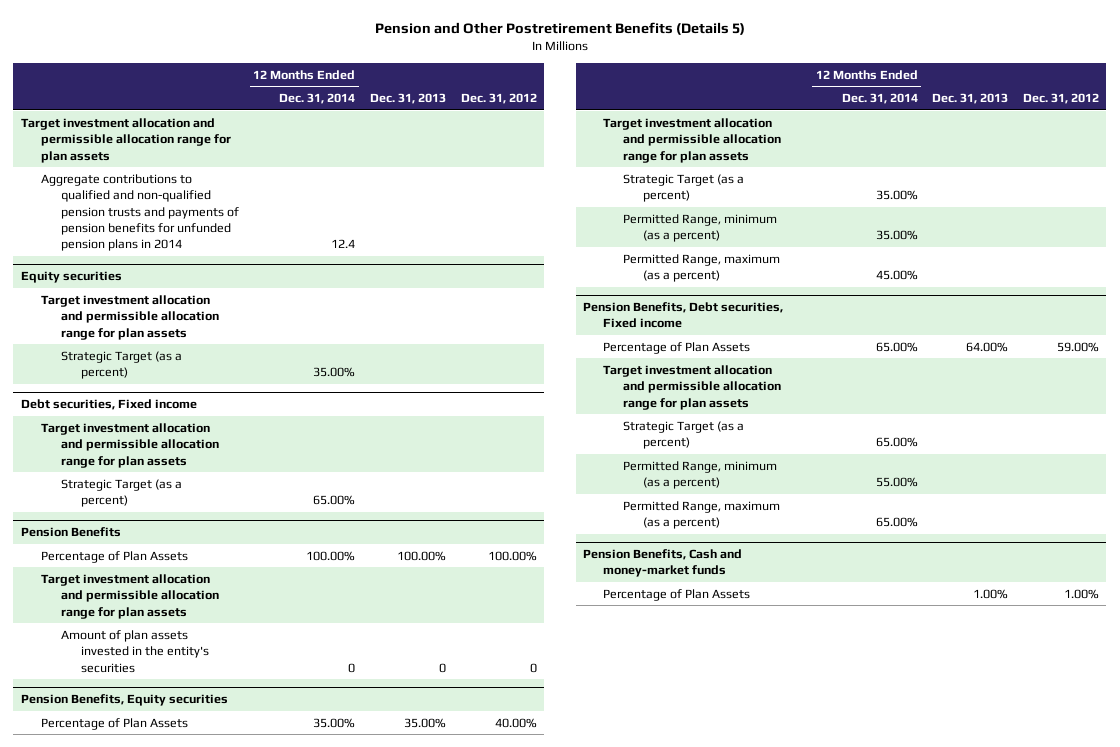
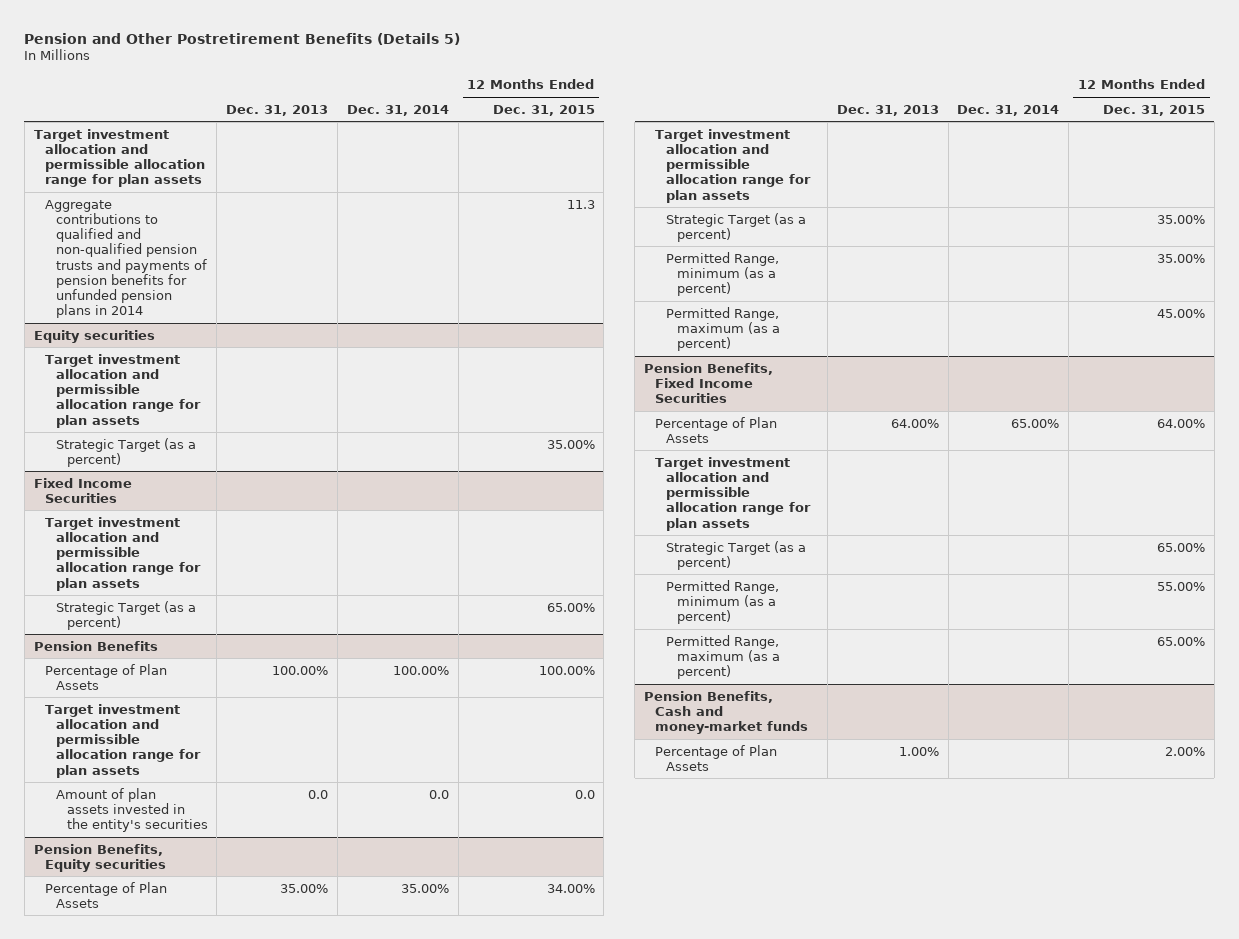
- | 12 Months Ended Dec. 31, 2014 | Dec. 31, 2013 | Dec. 31, 2012
+ | Dec. 31, 2013 | Dec. 31, 2014 | 12 Months Ended Dec. 31, 2015
- Debt securities, Fixed income
+ Fixed Income Securities
@ Pension Benefits
- Amount of plan assets invested in the entity's securities | 0 | 0 | 0
+ Amount of plan assets invested in the entity's securities | 0.0 | 0.0 | 0.0
- Pension Benefits, Debt securities, Fixed income
+ Pension Benefits, Fixed Income Securities

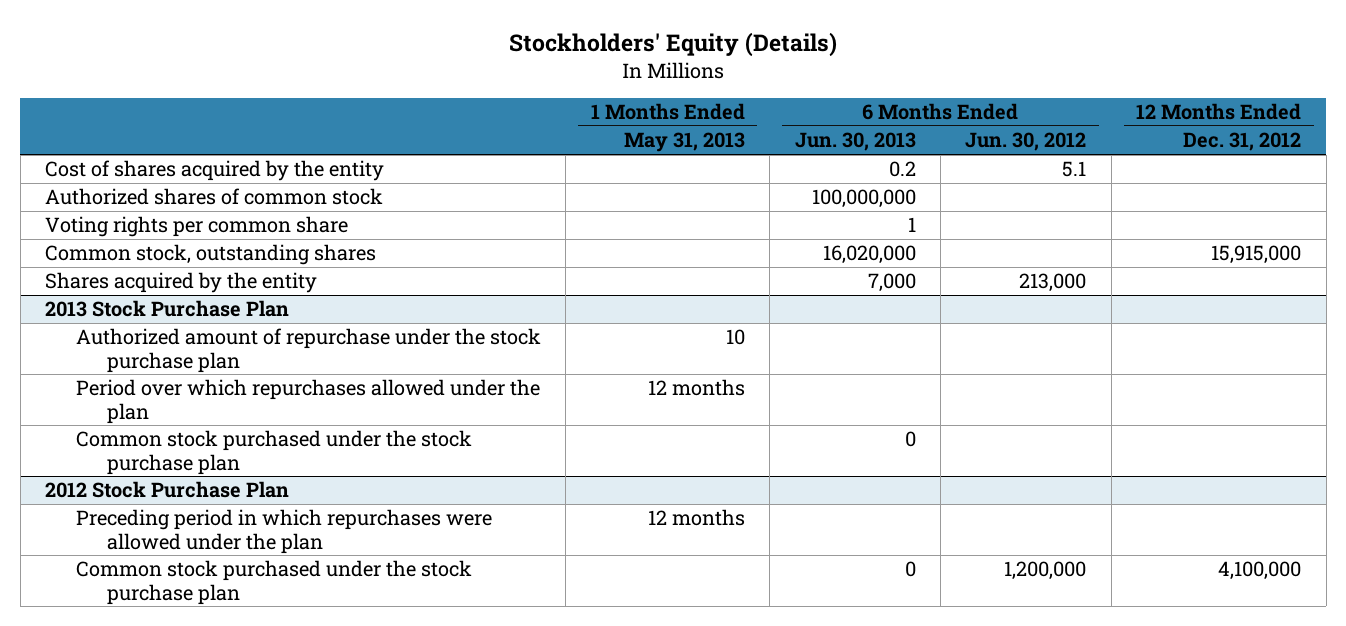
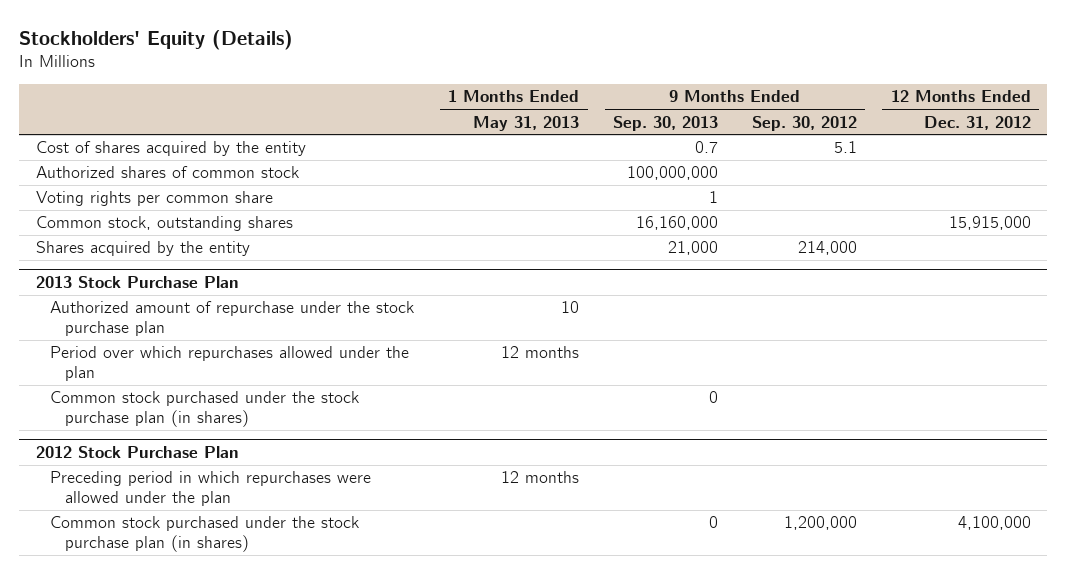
- | 1 Months Ended May 31, 2013 | 6 Months Ended Jun. 30, 2013 | 6 Months Ended Jun. 30, 2012 | 12 Months Ended Dec. 31, 2012
+ | 1 Months Ended May 31, 2013 | 9 Months Ended Sep. 30, 2013 | 9 Months Ended Sep. 30, 2012 | 12 Months Ended Dec. 31, 2012
@ 2013 Stock Purchase Plan
- Common stock purchased under the stock purchase plan | | 0 | |
+ Common stock purchased under the stock purchase plan (in shares) | | 0 | |
@ 2012 Stock Purchase Plan
- Common stock purchased under the stock purchase plan | | 0 | 1,200,000 | 4,100,000
+ Common stock purchased under the stock purchase plan (in shares) | | 0 | 1,200,000 | 4,100,000

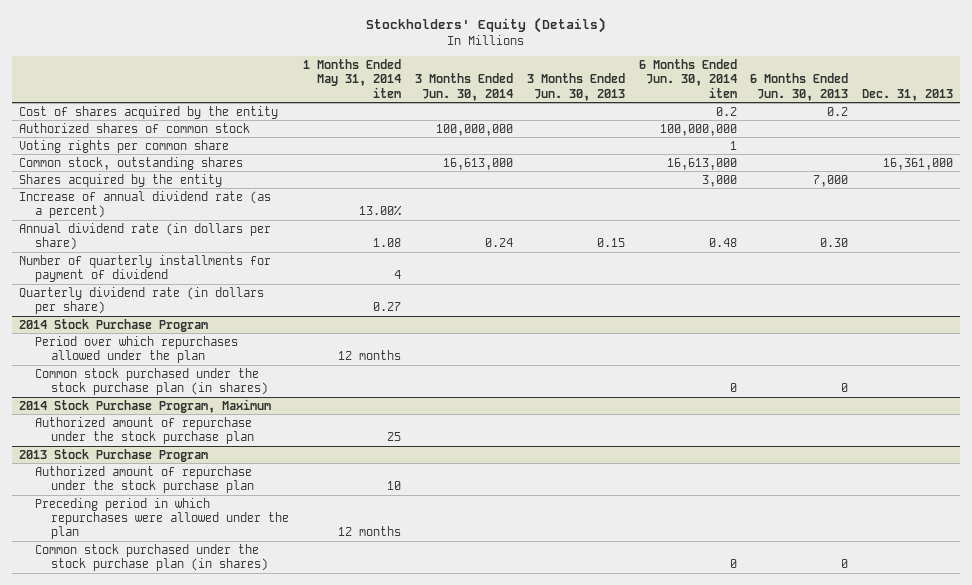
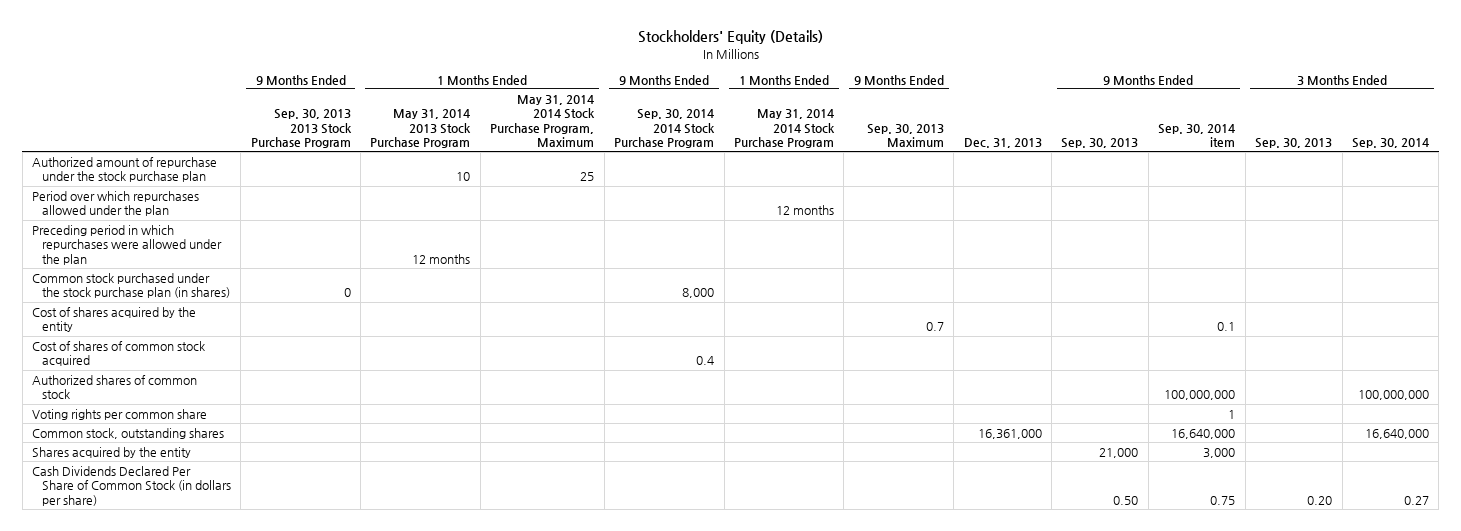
- | 1 Months Ended May 31, 2014 item | 3 Months Ended Jun. 30, 2014 | 3 Months Ended Jun. 30, 2013 | 6 Months Ended Jun. 30, 2014 item | 6 Months Ended Jun. 30, 2013 | Dec. 31, 2013
+ | 9 Months Ended Sep. 30, 2013 2013 Stock Purchase Program | 1 Months Ended May 31, 2014 2013 Stock Purchase Program | 1 Months Ended May 31, 2014 2014 Stock Purchase Program, Maximum | 9 Months Ended Sep. 30, 2014 2014 Stock Purchase Program | 1 Months Ended May 31, 2014 2014 Stock Purchase Program | 9 Months Ended Sep. 30, 2013 Maximum | Dec. 31, 2013 | 9 Months Ended Sep. 30, 2013 | 9 Months Ended Sep. 30, 2014 item | 3 Months Ended Sep. 30, 2013 | 3 Months Ended Sep. 30, 2014
+ Authorized amount of repurchase under the stock purchase plan | | 10 | 25 | | | | | | | |
+ Period over which repurchases allowed under the plan | | | | | 12 months | | | | | |
+ Preceding period in which repurchases were allowed under the plan | | 12 months | | | | | | | | |
+ Common stock purchased under the stock purchase plan (in shares) | 0 | | | 8,000 | | | | | | |
+ Cost of shares of common stock acquired | | | | 0.4 | | | | | | |
- Increase of annual dividend rate (as a percent) | 13.00% | | | | |
- Annual dividend rate (in dollars per share) | 1.08 | 0.24 | 0.15 | 0.48 | 0.30 |
- Number of quarterly installments for payment of dividend | 4 | | | | |
- Quarterly dividend rate (in dollars per share) | 0.27 | | | | |
- 2014 Stock Purchase Program
- Period over which repurchases allowed under the plan | 12 months | | | | |
- Common stock purchased under the stock purchase plan (in shares) | | | | 0 | 0 |
- 2014 Stock Purchase Program, Maximum
- Authorized amount of repurchase under the stock purchase plan | 25 | | | | |
- 2013 Stock Purchase Program
- Authorized amount of repurchase under the stock purchase plan | 10 | | | | |
- Preceding period in which repurchases were allowed under the plan | 12 months | | | | |
- Common stock purchased under the stock purchase plan (in shares) | | | | 0 | 0 |
+ Cash Dividends Declared Per Share of Common Stock (in dollars per share) | | | | | | | | 0.50 | 0.75 | 0.20 | 0.27

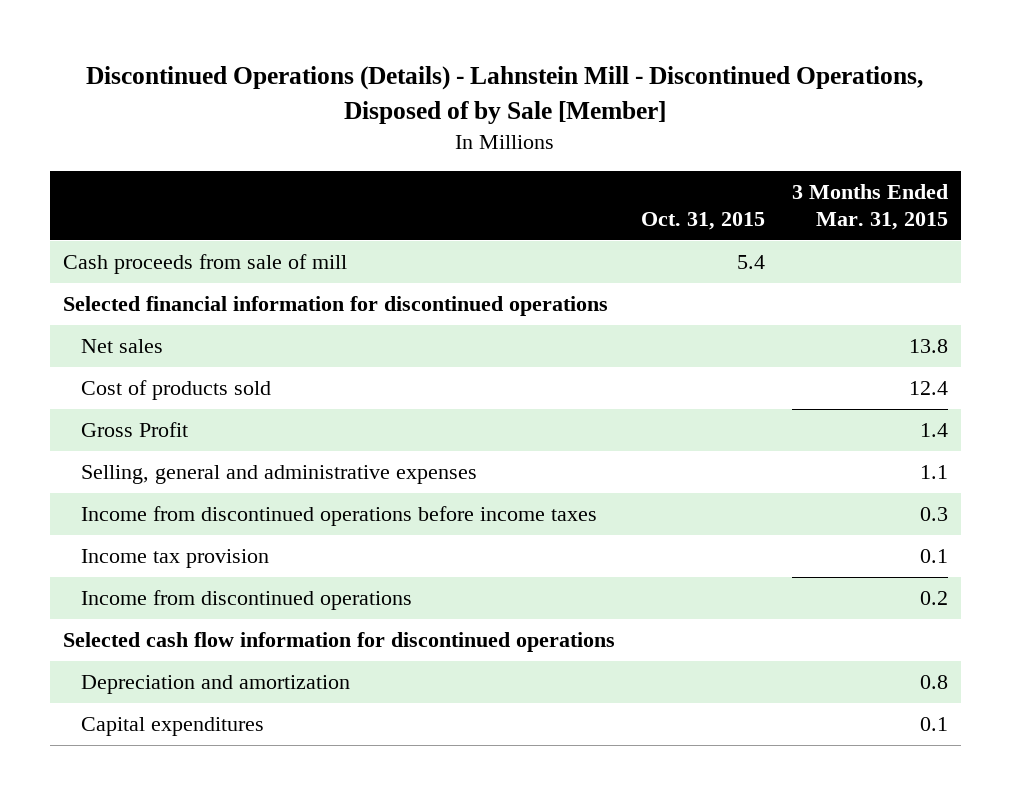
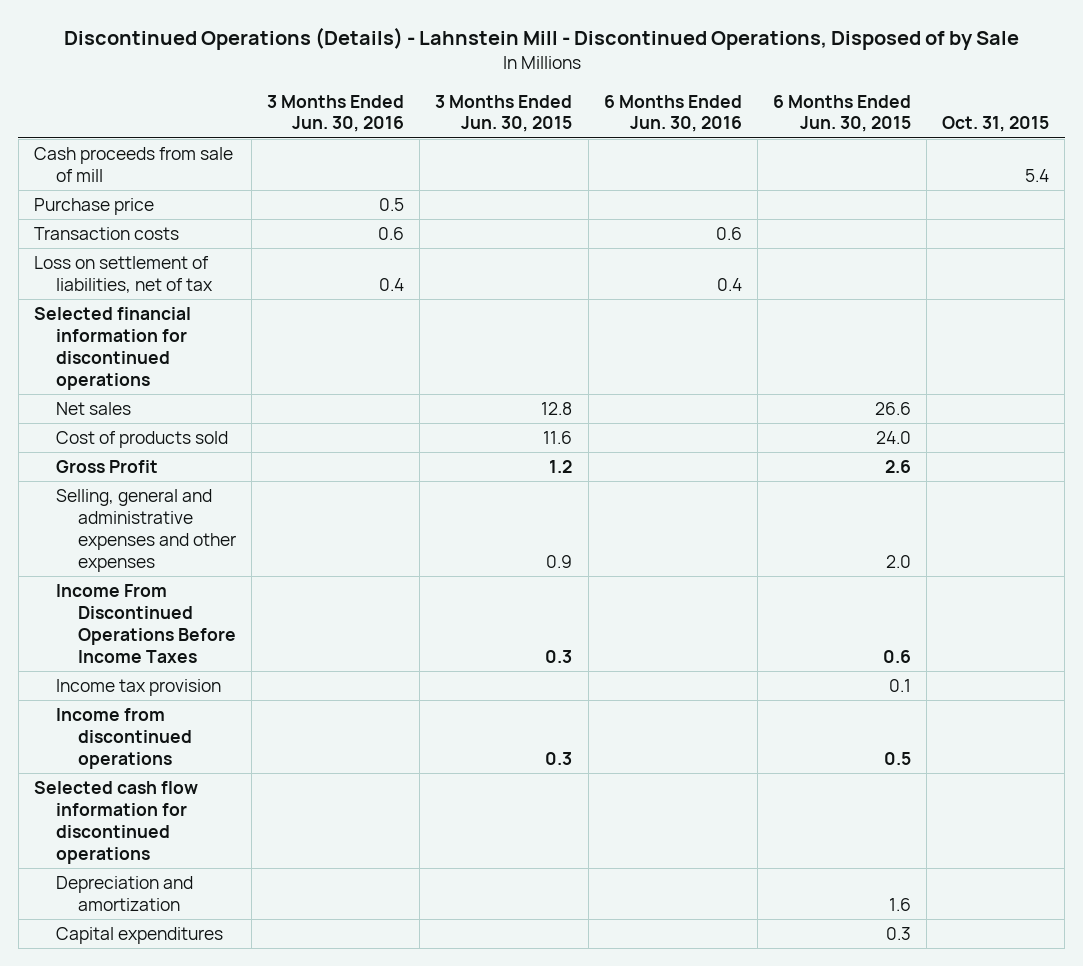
- Discontinued Operations (Details) - Lahnstein Mill - Discontinued Operations, Disposed of by Sale [Member]
+ Discontinued Operations (Details) - Lahnstein Mill - Discontinued Operations, Disposed of by Sale
- | Oct. 31, 2015 | 3 Months Ended Mar. 31, 2015
+ | 3 Months Ended Jun. 30, 2016 | 3 Months Ended Jun. 30, 2015 | 6 Months Ended Jun. 30, 2016 | 6 Months Ended Jun. 30, 2015 | Oct. 31, 2015
+ Purchase price | 0.5 | | | |
+ Transaction costs | 0.6 | | 0.6 | |
+ Loss on settlement of liabilities, net of tax | 0.4 | | 0.4 | |
- Selling, general and administrative expenses | | 1.1
- Income from discontinued operations before income taxes | | 0.3
+ Selling, general and administrative expenses and other expenses | | 0.9 | | 2.0 |
+ Income From Discontinued Operations Before Income Taxes | | 0.3 | | 0.6 |

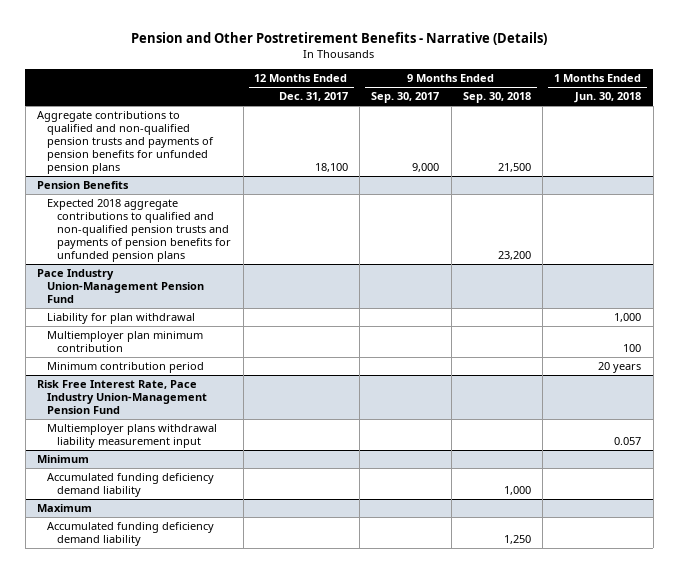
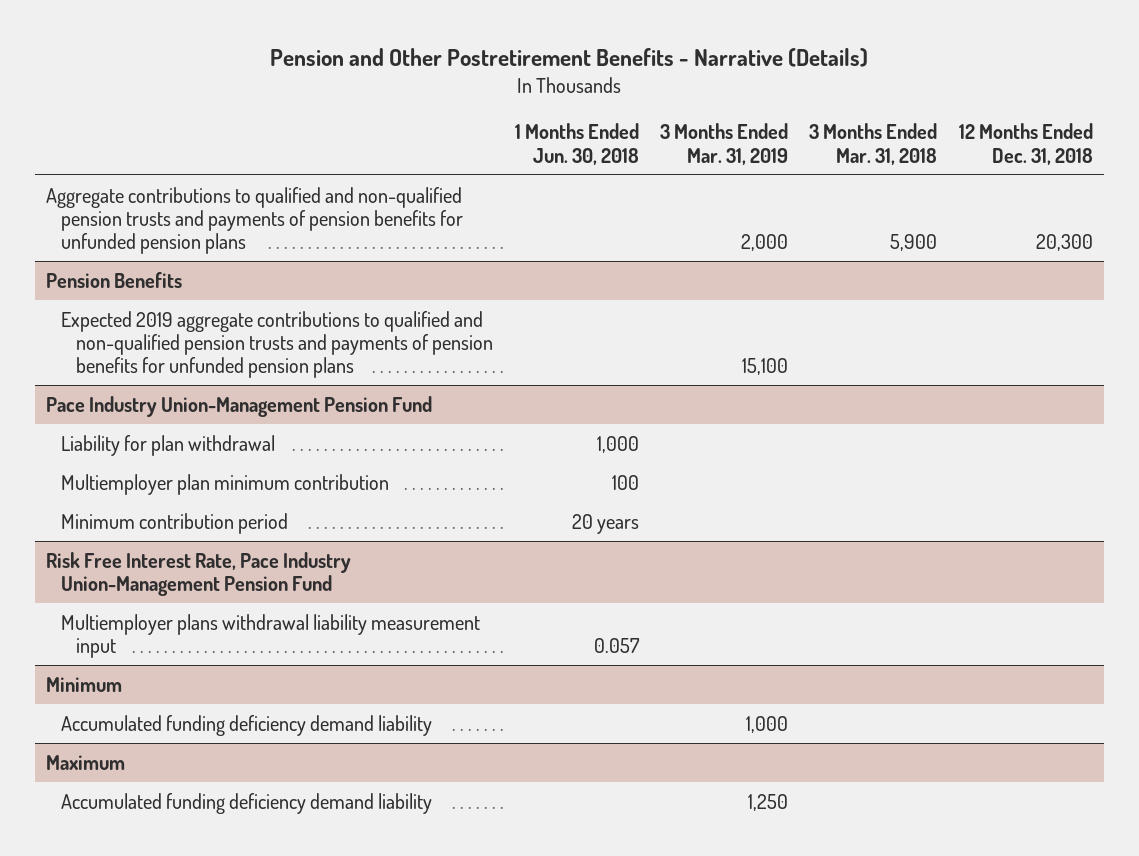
- | 12 Months Ended Dec. 31, 2017 | 9 Months Ended Sep. 30, 2017 | 9 Months Ended Sep. 30, 2018 | 1 Months Ended Jun. 30, 2018
+ | 1 Months Ended Jun. 30, 2018 | 3 Months Ended Mar. 31, 2019 | 3 Months Ended Mar. 31, 2018 | 12 Months Ended Dec. 31, 2018
@ Pension Benefits
- Expected 2018 aggregate contributions to qualified and non-qualified pension trusts and payments of pension benefits for unfunded pension plans | | | 23,200 |
+ Expected 2019 aggregate contributions to qualified and non-qualified pension trusts and payments of pension benefits for unfunded pension plans | | 15,100 | |

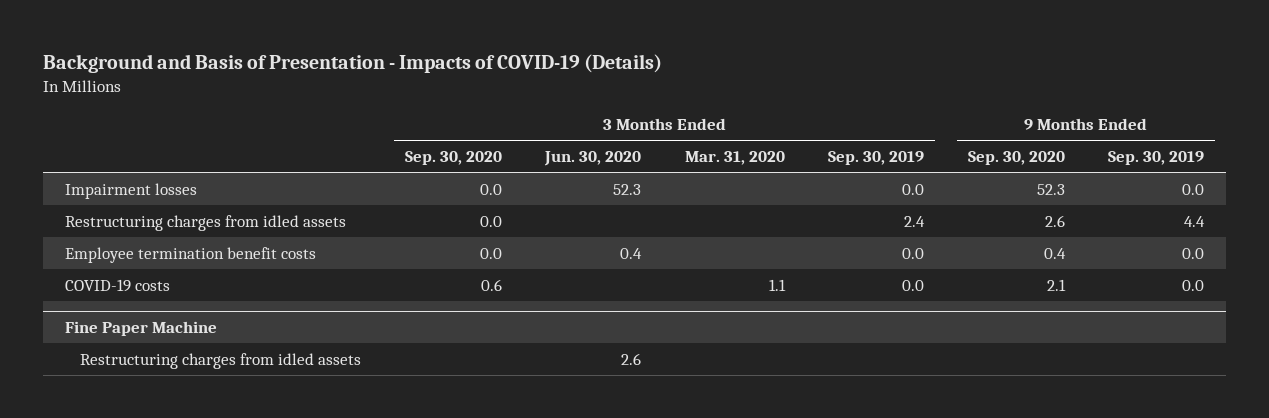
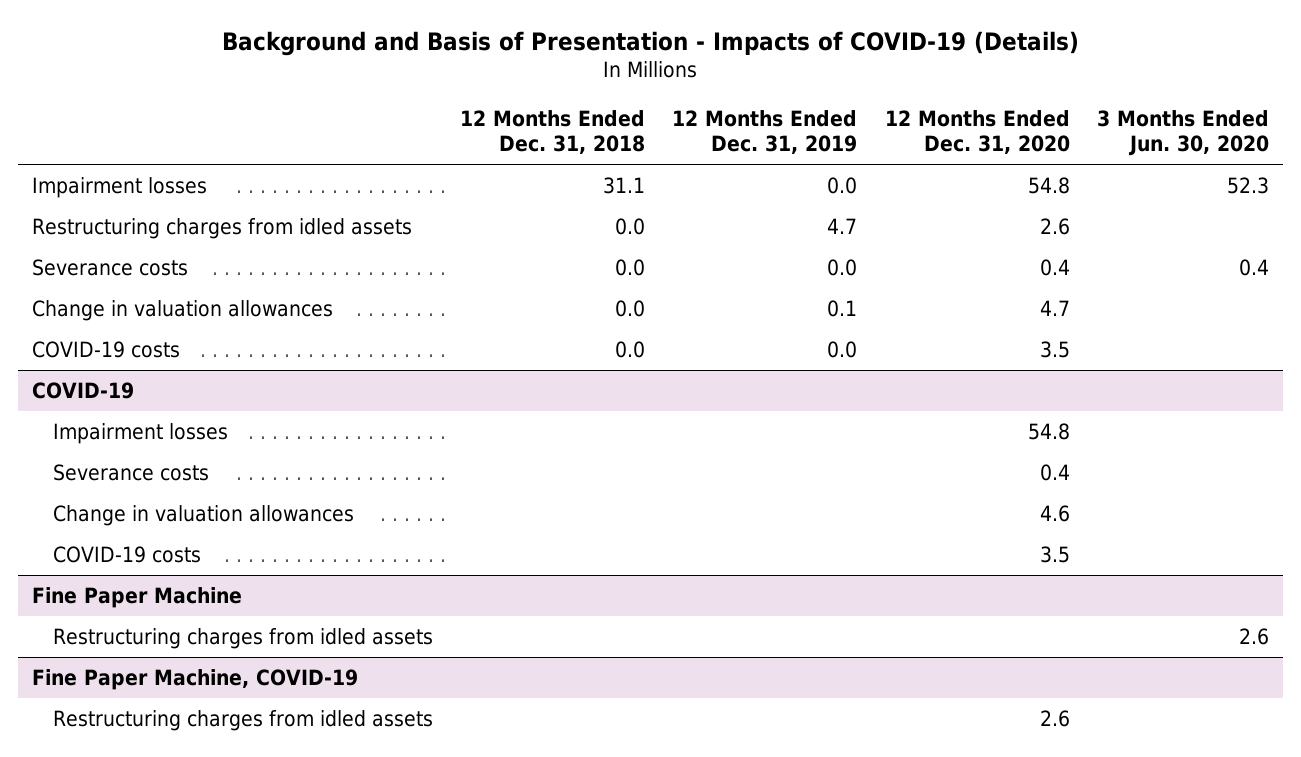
- | 3 Months Ended Sep. 30, 2020 | 3 Months Ended Jun. 30, 2020 | 3 Months Ended Mar. 31, 2020 | 3 Months Ended Sep. 30, 2019 | 9 Months Ended Sep. 30, 2020 | 9 Months Ended Sep. 30, 2019
+ | 12 Months Ended Dec. 31, 2018 | 12 Months Ended Dec. 31, 2019 | 12 Months Ended Dec. 31, 2020 | 3 Months Ended Jun. 30, 2020
- Employee termination benefit costs | 0.0 | 0.4 | | 0.0 | 0.4 | 0.0
+ Severance costs | 0.0 | 0.0 | 0.4 | 0.4
+ Change in valuation allowances | 0.0 | 0.1 | 4.7 |
+ COVID-19
+ Impairment losses | | | 54.8 |
+ Severance costs | | | 0.4 |
+ Change in valuation allowances | | | 4.6 |
+ COVID-19 costs | | | 3.5 |
+ Fine Paper Machine, COVID-19
+ Restructuring charges from idled assets | | | 2.6 |

